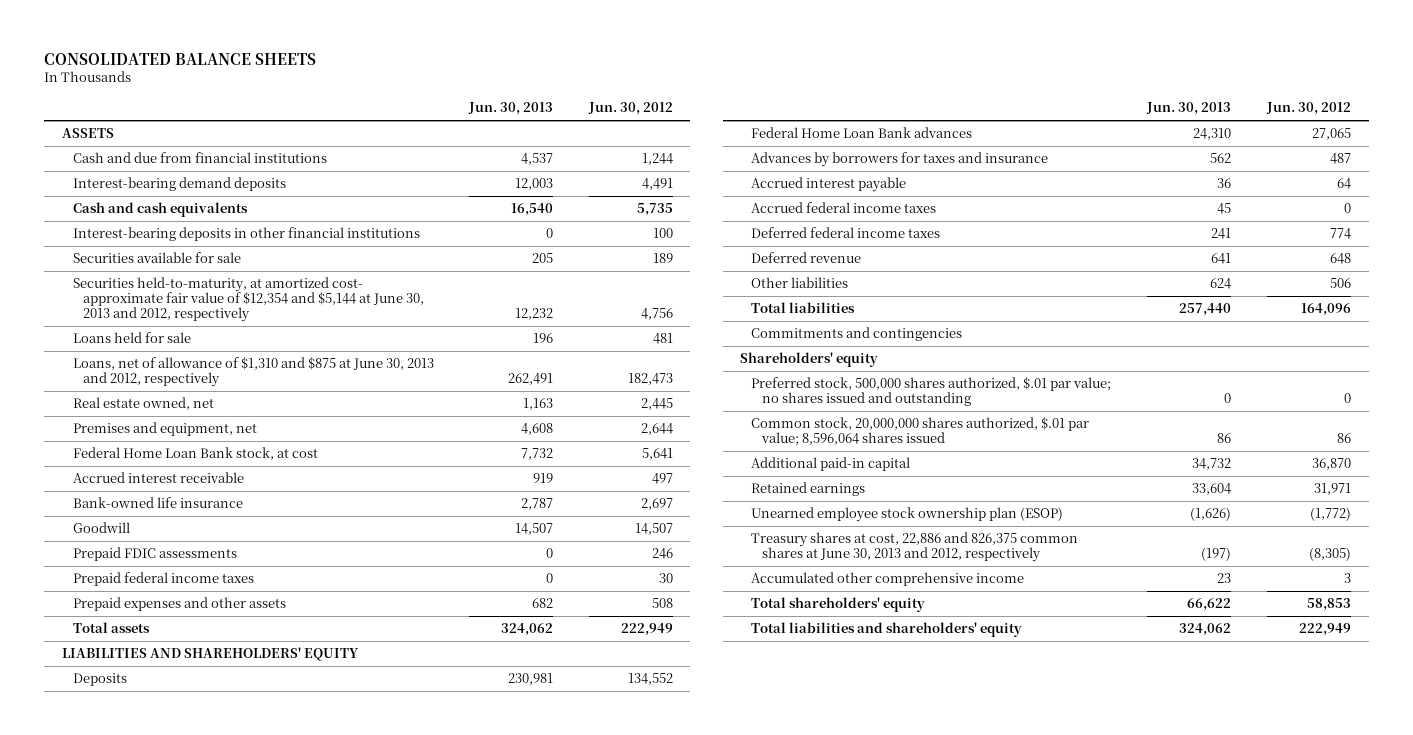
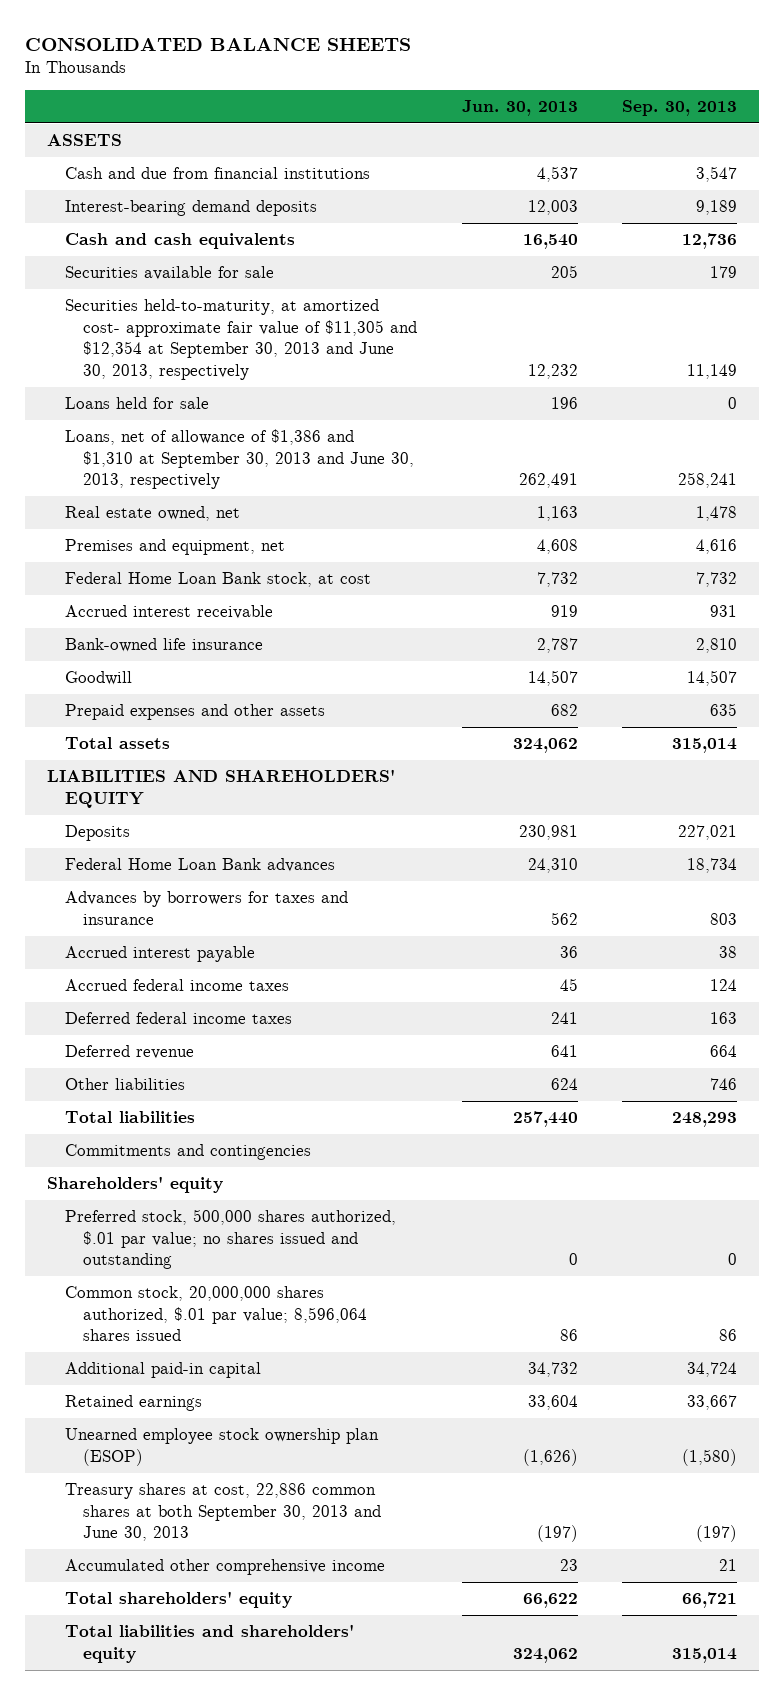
- | Jun. 30, 2013 | Jun. 30, 2012
+ | Jun. 30, 2013 | Sep. 30, 2013
- Interest-bearing deposits in other financial institutions | 0 | 100
- Securities held-to-maturity, at amortized cost- approximate fair value of $12,354 and $5,144 at June 30, 2013 and 2012, respectively | 12,232 | 4,756
+ Securities held-to-maturity, at amortized cost- approximate fair value of $11,305 and $12,354 at September 30, 2013 and June 30, 2013, respectively | 12,232 | 11,149
- Loans, net of allowance of $1,310 and $875 at June 30, 2013 and 2012, respectively | 262,491 | 182,473
+ Loans, net of allowance of $1,386 and $1,310 at September 30, 2013 and June 30, 2013, respectively | 262,491 | 258,241
- Prepaid FDIC assessments | 0 | 246
- Prepaid federal income taxes | 0 | 30
- Treasury shares at cost, 22,886 and 826,375 common shares at June 30, 2013 and 2012, respectively | (197) | (8,305)
+ Treasury shares at cost, 22,886 common shares at both September 30, 2013 and June 30, 2013 | (197) | (197)

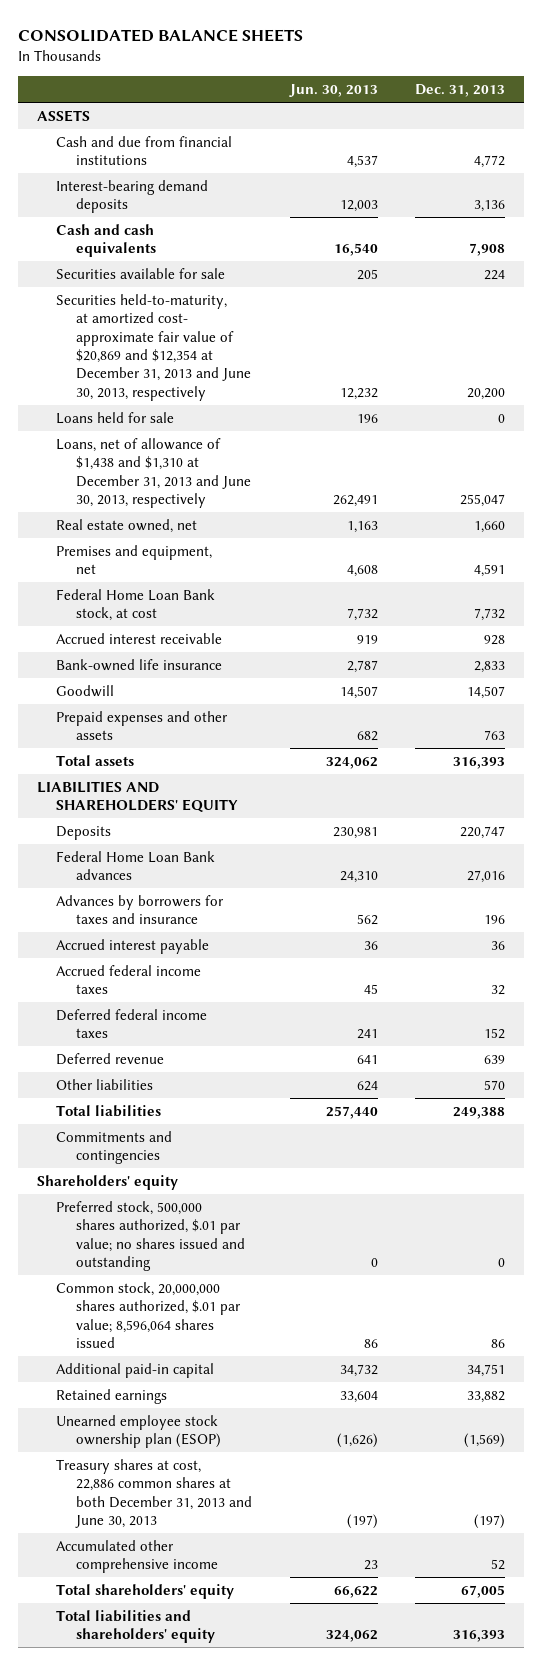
- | Jun. 30, 2013 | Sep. 30, 2013
+ | Jun. 30, 2013 | Dec. 31, 2013
- Securities held-to-maturity, at amortized cost- approximate fair value of $11,305 and $12,354 at September 30, 2013 and June 30, 2013, respectively | 12,232 | 11,149
+ Securities held-to-maturity, at amortized cost- approximate fair value of $20,869 and $12,354 at December 31, 2013 and June 30, 2013, respectively | 12,232 | 20,200
- Loans, net of allowance of $1,386 and $1,310 at September 30, 2013 and June 30, 2013, respectively | 262,491 | 258,241
+ Loans, net of allowance of $1,438 and $1,310 at December 31, 2013 and June 30, 2013, respectively | 262,491 | 255,047
- Treasury shares at cost, 22,886 common shares at both September 30, 2013 and June 30, 2013 | (197) | (197)
+ Treasury shares at cost, 22,886 common shares at both December 31, 2013 and June 30, 2013 | (197) | (197)

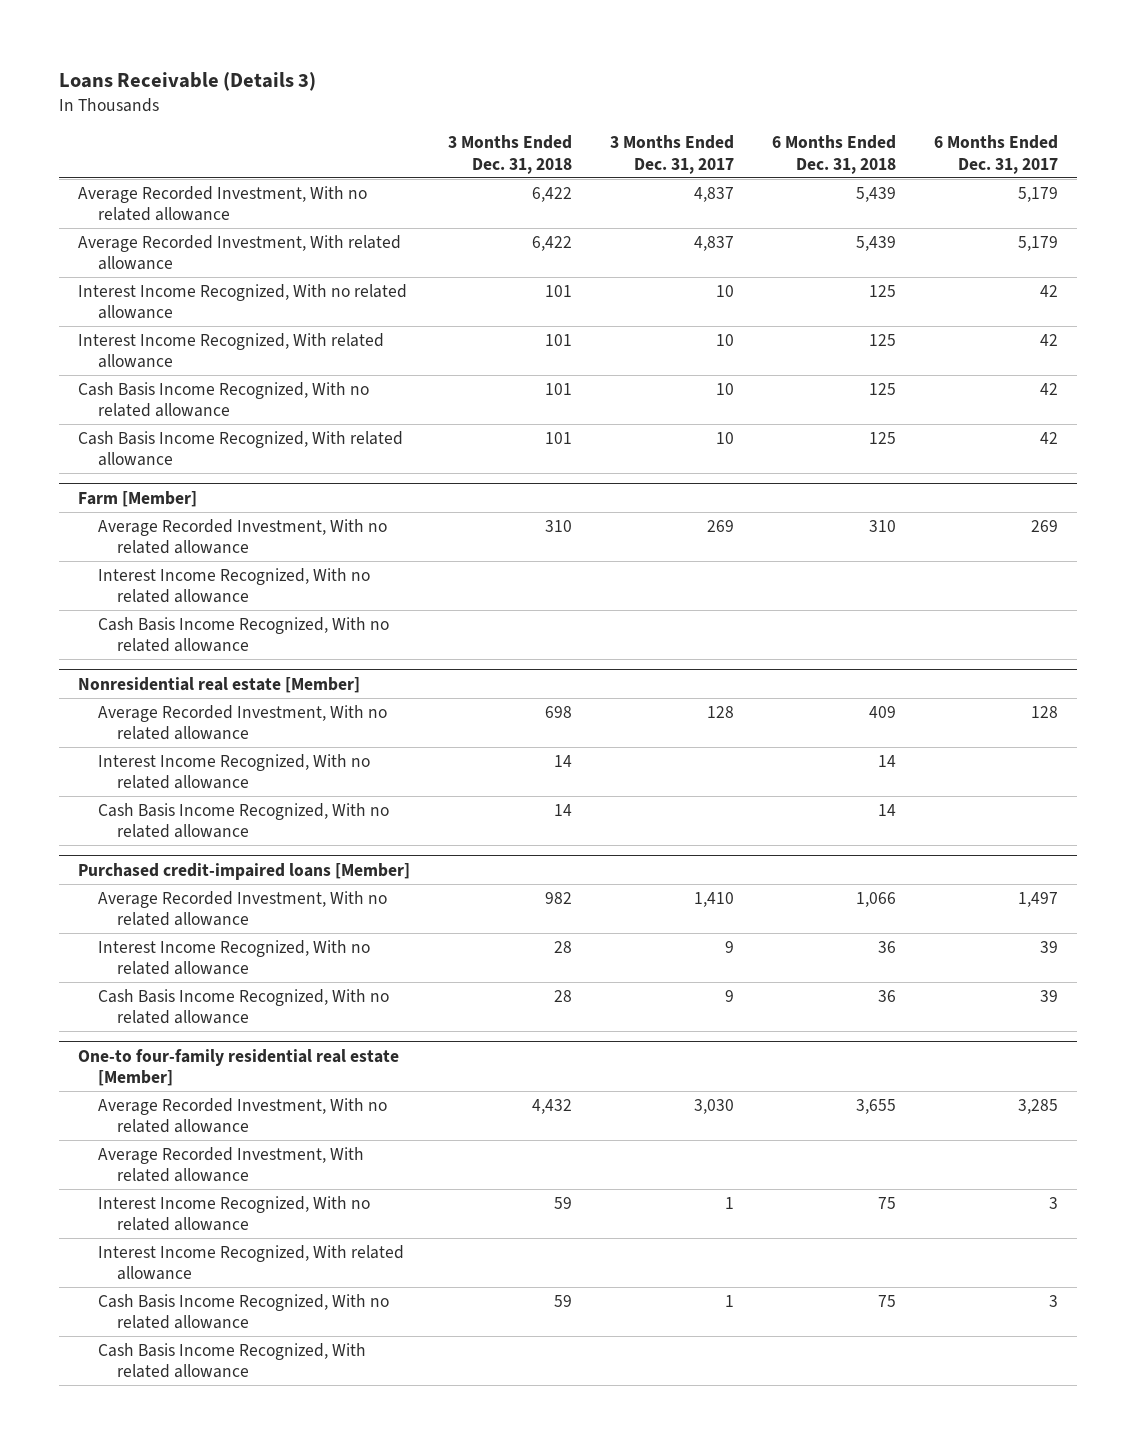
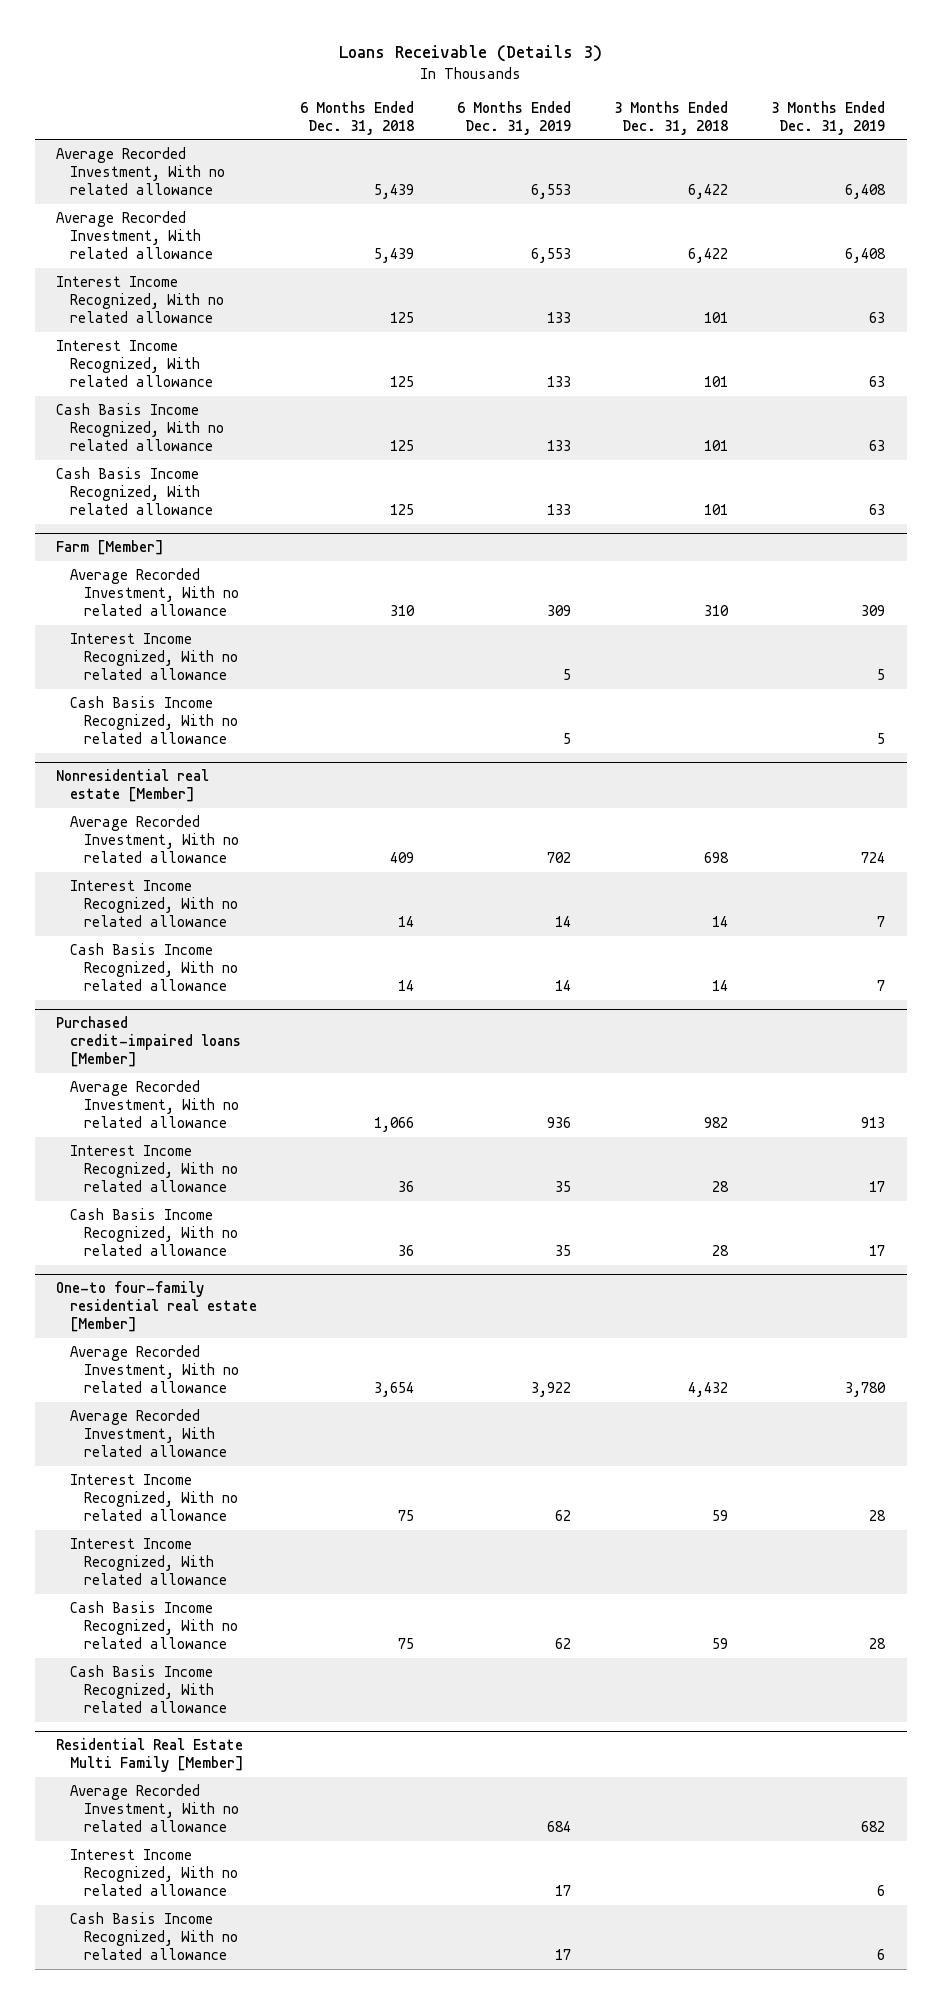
- | 3 Months Ended Dec. 31, 2018 | 3 Months Ended Dec. 31, 2017 | 6 Months Ended Dec. 31, 2018 | 6 Months Ended Dec. 31, 2017
+ | 6 Months Ended Dec. 31, 2018 | 6 Months Ended Dec. 31, 2019 | 3 Months Ended Dec. 31, 2018 | 3 Months Ended Dec. 31, 2019
@ One-to four-family residential real estate [Member]
- Average Recorded Investment, With no related allowance | 4,432 | 3,030 | 3,655 | 3,285
+ Average Recorded Investment, With no related allowance | 3,654 | 3,922 | 4,432 | 3,780
+ Residential Real Estate Multi Family [Member]
+ Average Recorded Investment, With no related allowance | | 684 | | 682
+ Interest Income Recognized, With no related allowance | | 17 | | 6
+ Cash Basis Income Recognized, With no related allowance | | 17 | | 6

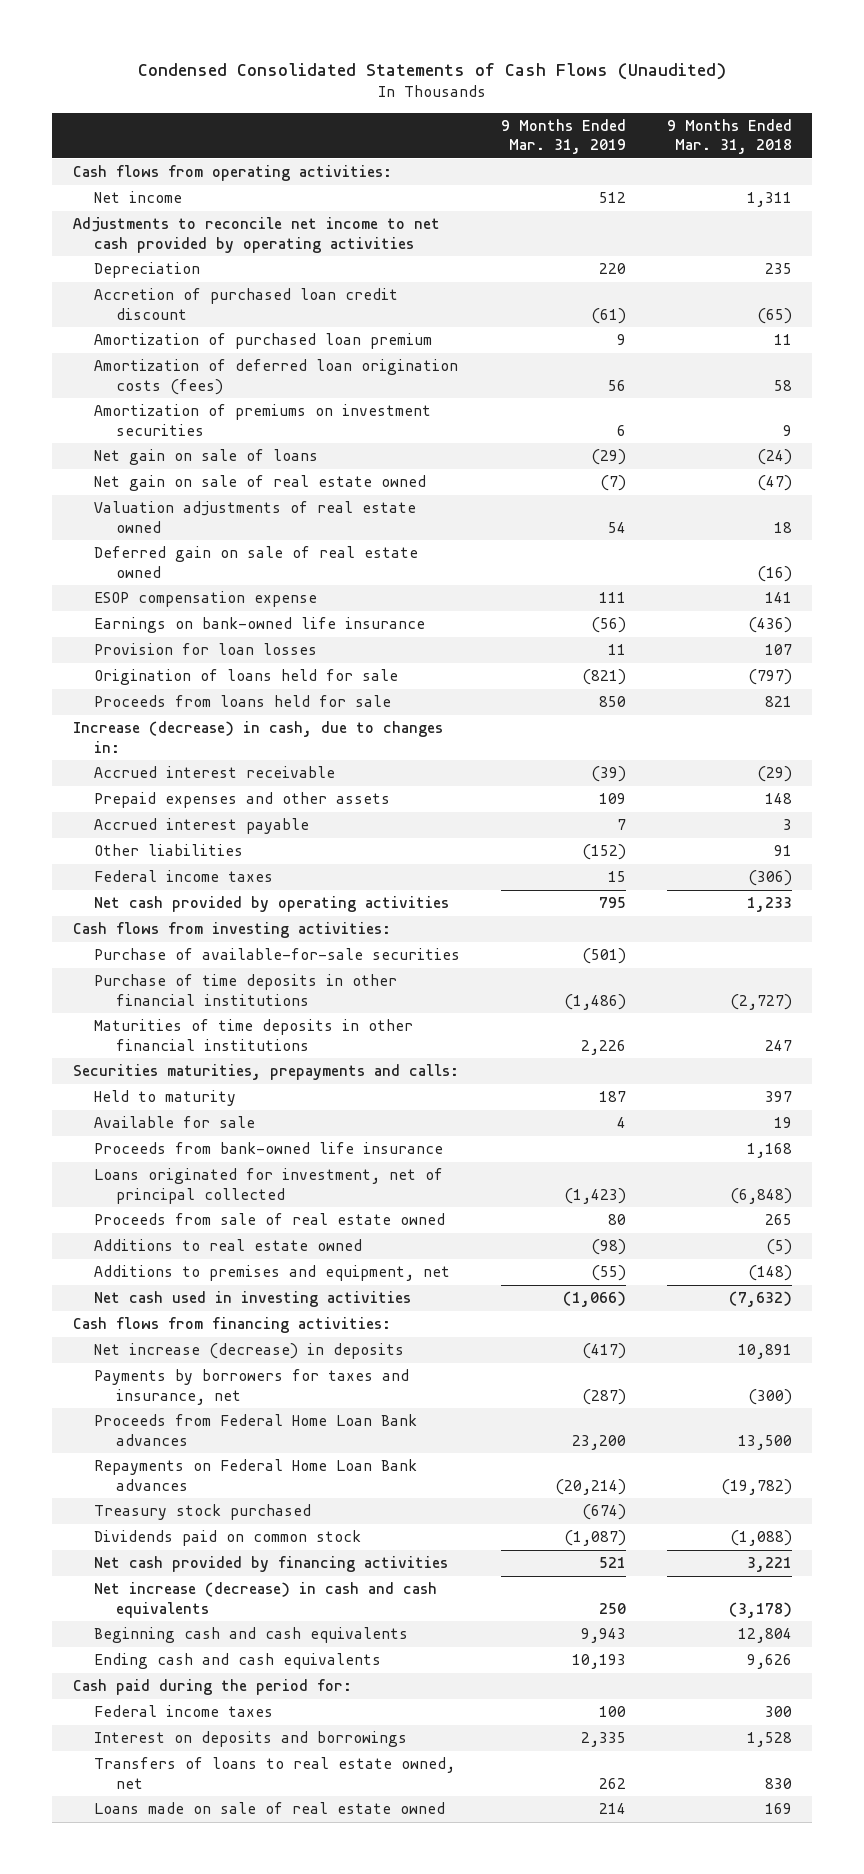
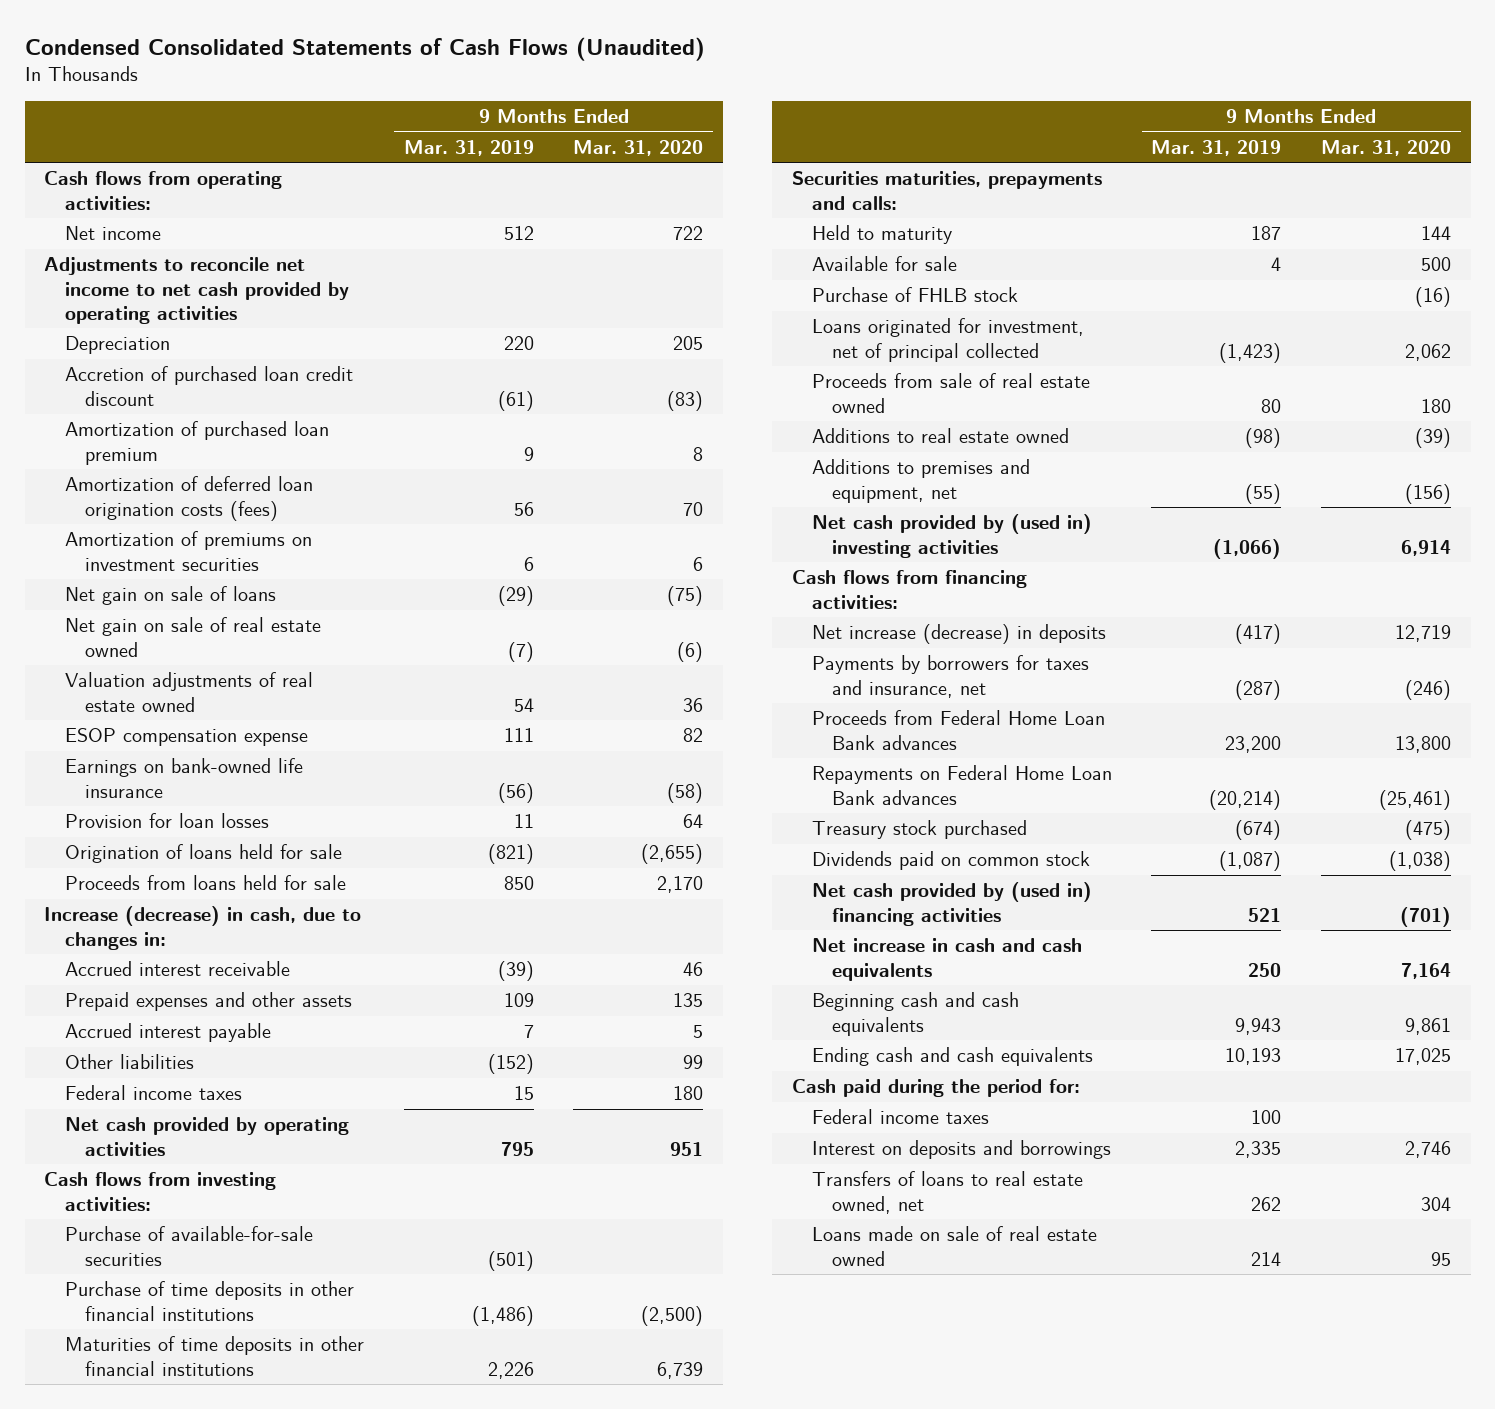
- | 9 Months Ended Mar. 31, 2019 | 9 Months Ended Mar. 31, 2018
+ | 9 Months Ended Mar. 31, 2019 | 9 Months Ended Mar. 31, 2020
- Deferred gain on sale of real estate owned | | (16)
- Proceeds from bank-owned life insurance | | 1,168
+ Purchase of FHLB stock | | (16)
- Net cash used in investing activities | (1,066) | (7,632)
+ Net cash provided by (used in) investing activities | (1,066) | 6,914
- Net cash provided by financing activities | 521 | 3,221
- Net increase (decrease) in cash and cash equivalents | 250 | (3,178)
+ Net cash provided by (used in) financing activities | 521 | (701)
+ Net increase in cash and cash equivalents | 250 | 7,164

